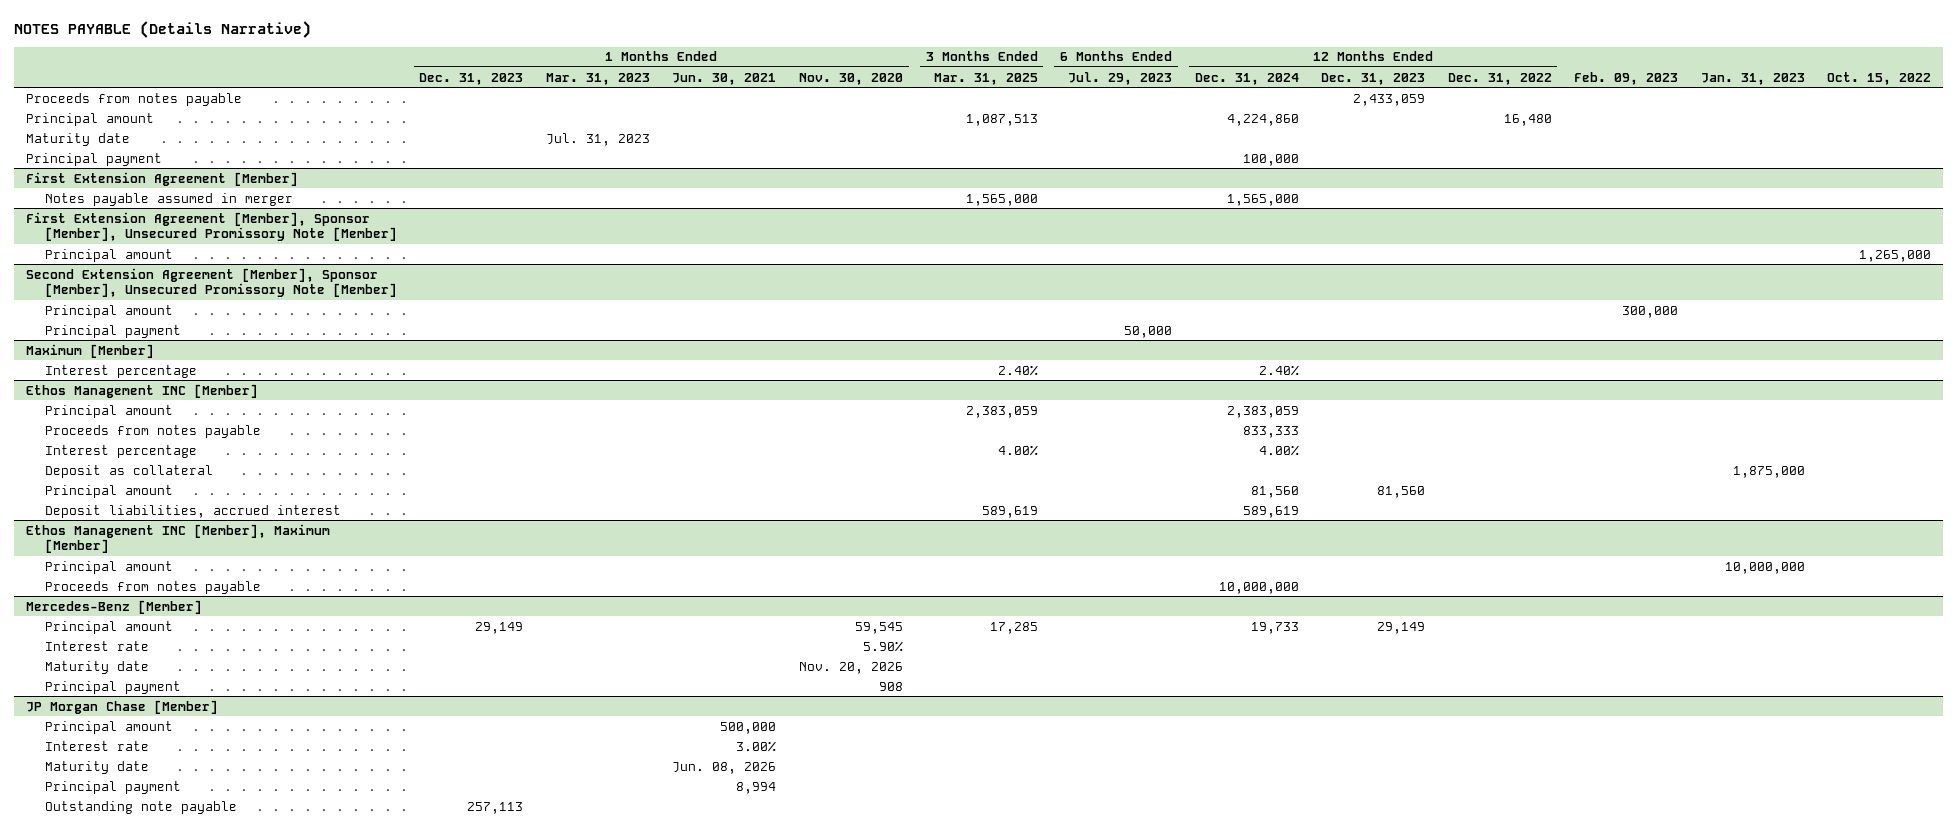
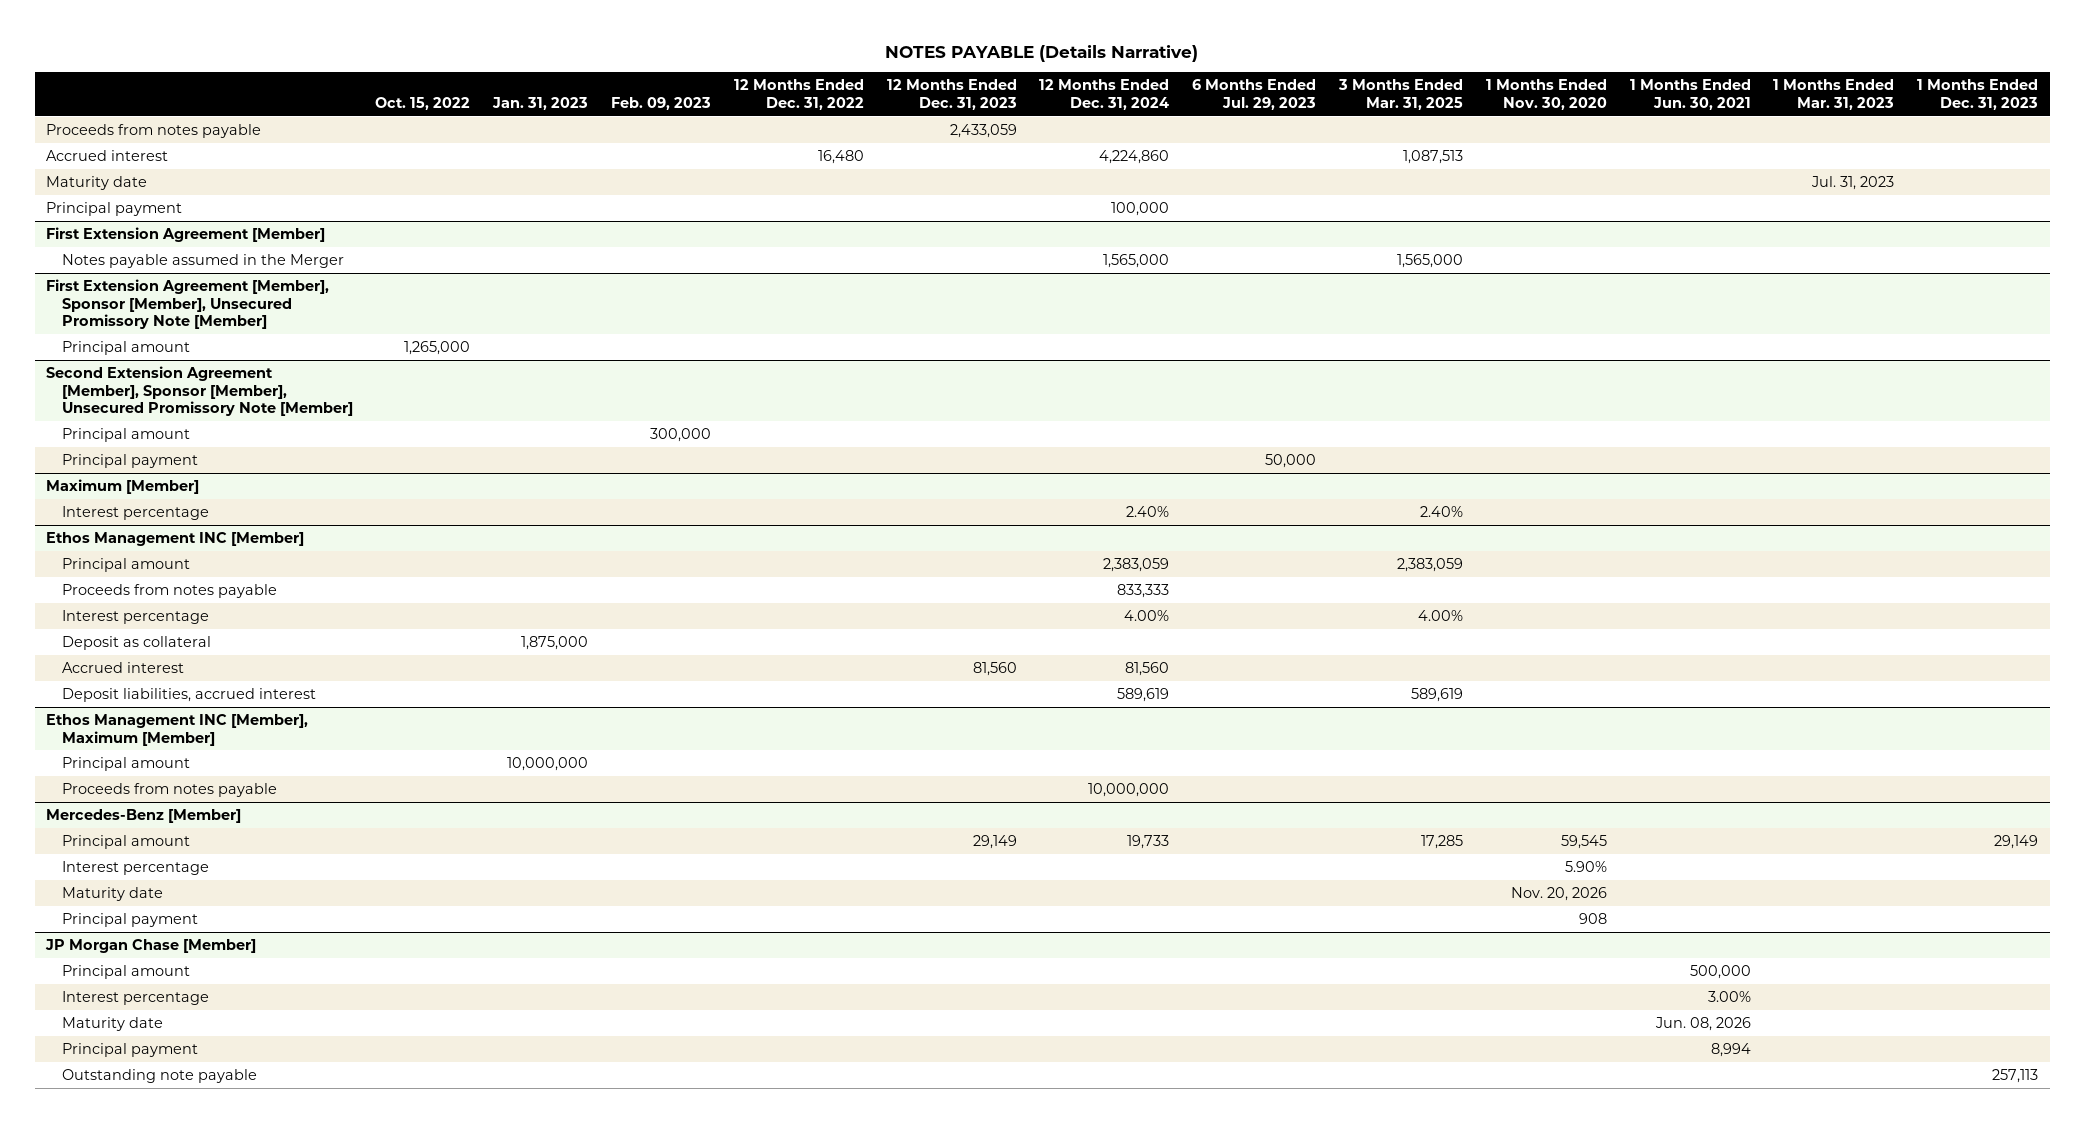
- | 1 Months Ended Dec. 31, 2023 | 1 Months Ended Mar. 31, 2023 | 1 Months Ended Jun. 30, 2021 | 1 Months Ended Nov. 30, 2020 | 3 Months Ended Mar. 31, 2025 | 6 Months Ended Jul. 29, 2023 | 12 Months Ended Dec. 31, 2024 | 12 Months Ended Dec. 31, 2023 | 12 Months Ended Dec. 31, 2022 | Feb. 09, 2023 | Jan. 31, 2023 | Oct. 15, 2022
+ | Oct. 15, 2022 | Jan. 31, 2023 | Feb. 09, 2023 | 12 Months Ended Dec. 31, 2022 | 12 Months Ended Dec. 31, 2023 | 12 Months Ended Dec. 31, 2024 | 6 Months Ended Jul. 29, 2023 | 3 Months Ended Mar. 31, 2025 | 1 Months Ended Nov. 30, 2020 | 1 Months Ended Jun. 30, 2021 | 1 Months Ended Mar. 31, 2023 | 1 Months Ended Dec. 31, 2023
- Principal amount | | | | | 1,087,513 | | 4,224,860 | | 16,480 | | |
+ Accrued interest | | | | 16,480 | | 4,224,860 | | 1,087,513 | | | |
@ First Extension Agreement [Member]
- Notes payable assumed in merger | | | | | 1,565,000 | | 1,565,000 | | | | |
+ Notes payable assumed in the Merger | | | | | | 1,565,000 | | 1,565,000 | | | |
@ Ethos Management INC [Member]
- Principal amount | | | | | | | 81,560 | 81,560 | | | |
+ Accrued interest | | | | | 81,560 | 81,560 | | | | | |
@ Mercedes-Benz [Member]
- Interest rate | | | | 5.90% | | | | | | | |
+ Interest percentage | | | | | | | | | 5.90% | | |
@ JP Morgan Chase [Member]
- Interest rate | | | 3.00% | | | | | | | | |
+ Interest percentage | | | | | | | | | | 3.00% | |

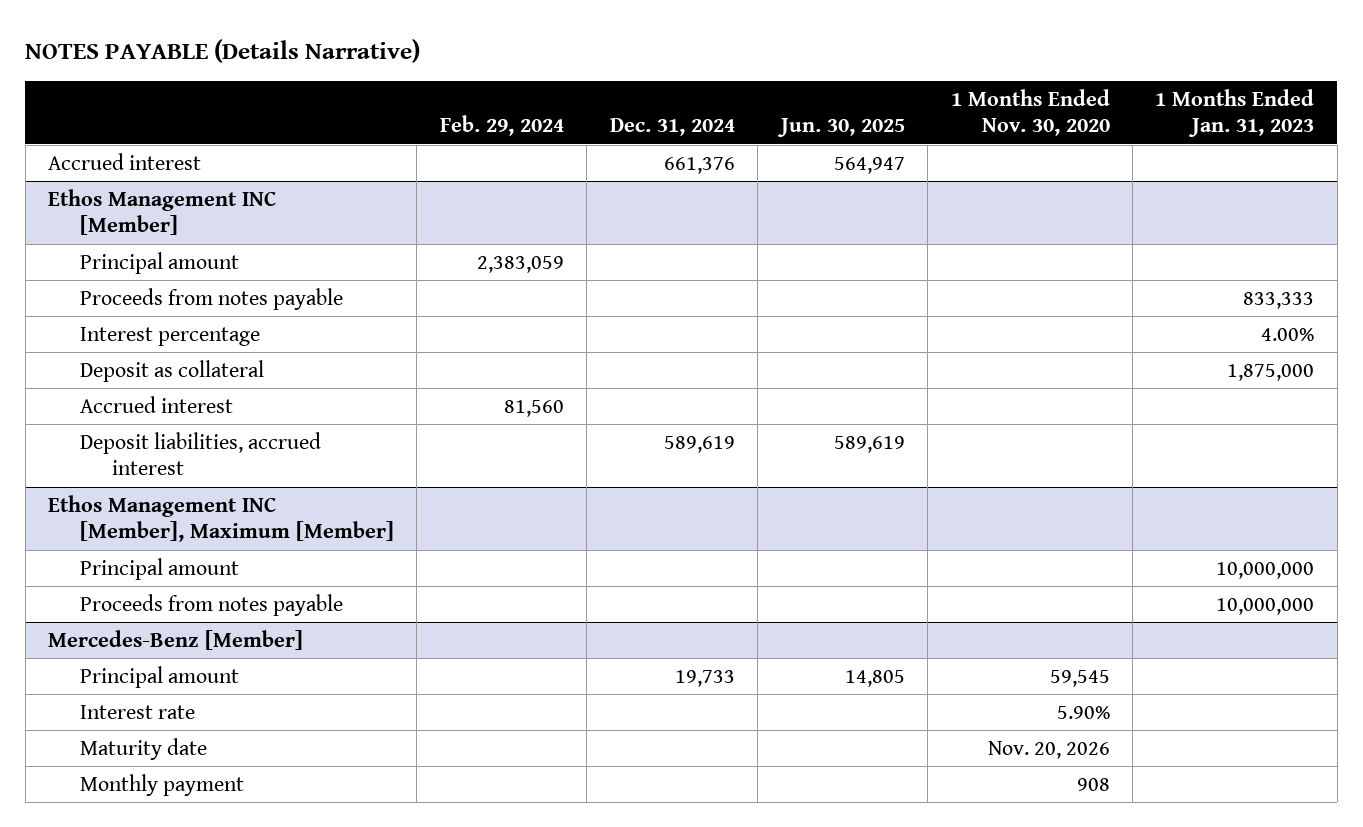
- | Oct. 15, 2022 | Jan. 31, 2023 | Feb. 09, 2023 | 12 Months Ended Dec. 31, 2022 | 12 Months Ended Dec. 31, 2023 | 12 Months Ended Dec. 31, 2024 | 6 Months Ended Jul. 29, 2023 | 3 Months Ended Mar. 31, 2025 | 1 Months Ended Nov. 30, 2020 | 1 Months Ended Jun. 30, 2021 | 1 Months Ended Mar. 31, 2023 | 1 Months Ended Dec. 31, 2023
+ | Feb. 29, 2024 | Dec. 31, 2024 | Jun. 30, 2025 | 1 Months Ended Nov. 30, 2020 | 1 Months Ended Jan. 31, 2023
- Proceeds from notes payable | | | | | 2,433,059 | | | | | | |
- Maturity date | | | | | | | | | | | Jul. 31, 2023 |
- Principal payment | | | | | | 100,000 | | | | | |
- First Extension Agreement [Member]
- Notes payable assumed in the Merger | | | | | | 1,565,000 | | 1,565,000 | | | |
- First Extension Agreement [Member], Sponsor [Member], Unsecured Promissory Note [Member]
- Principal amount | 1,265,000 | | | | | | | | | | |
- Second Extension Agreement [Member], Sponsor [Member], Unsecured Promissory Note [Member]
- Principal amount | | | 300,000 | | | | | | | | |
- Principal payment | | | | | | | 50,000 | | | | |
- Maximum [Member]
- Interest percentage | | | | | | 2.40% | | 2.40% | | | |
@ Mercedes-Benz [Member]
- Interest percentage | | | | | | | | | 5.90% | | |
+ Interest rate | | | | 5.90% |
- Principal payment | | | | | | | | | 908 | | |
- JP Morgan Chase [Member]
- Principal amount | | | | | | | | | | 500,000 | |
- Interest percentage | | | | | | | | | | 3.00% | |
- Maturity date | | | | | | | | | | Jun. 08, 2026 | |
- Principal payment | | | | | | | | | | 8,994 | |
- Outstanding note payable | | | | | | | | | | | | 257,113
@ Mercedes-Benz [Member]
+ Monthly payment | | | | 908 |

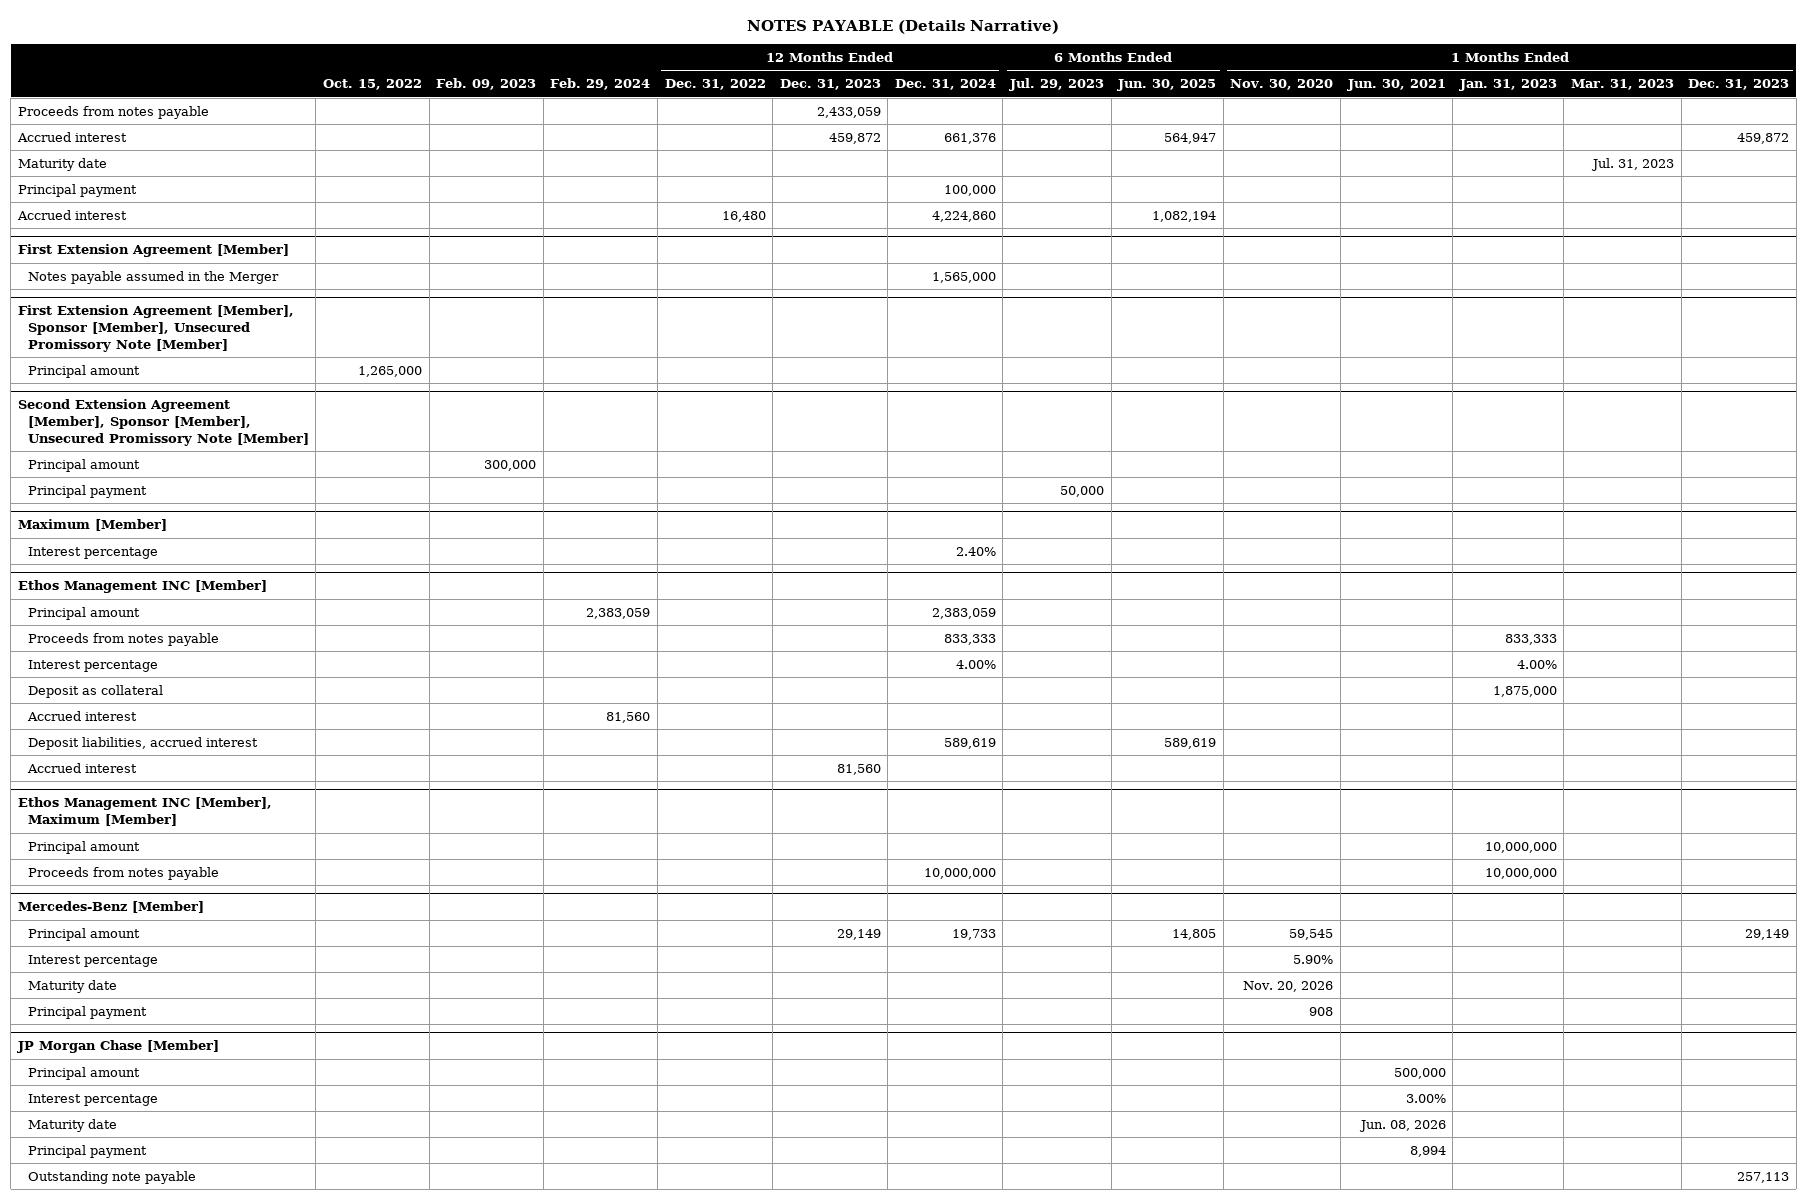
- | Feb. 29, 2024 | Dec. 31, 2024 | Jun. 30, 2025 | 1 Months Ended Nov. 30, 2020 | 1 Months Ended Jan. 31, 2023
+ | Oct. 15, 2022 | Feb. 09, 2023 | Feb. 29, 2024 | 12 Months Ended Dec. 31, 2022 | 12 Months Ended Dec. 31, 2023 | 12 Months Ended Dec. 31, 2024 | 6 Months Ended Jul. 29, 2023 | 6 Months Ended Jun. 30, 2025 | 1 Months Ended Nov. 30, 2020 | 1 Months Ended Jun. 30, 2021 | 1 Months Ended Jan. 31, 2023 | 1 Months Ended Mar. 31, 2023 | 1 Months Ended Dec. 31, 2023
+ Proceeds from notes payable | | | | | 2,433,059 | | | | | | | |
+ Maturity date | | | | | | | | | | | | Jul. 31, 2023 |
+ Principal payment | | | | | | 100,000 | | | | | | |
+ Accrued interest | | | | 16,480 | | 4,224,860 | | 1,082,194 | | | | |
+ First Extension Agreement [Member]
+ Notes payable assumed in the Merger | | | | | | 1,565,000 | | | | | | |
+ First Extension Agreement [Member], Sponsor [Member], Unsecured Promissory Note [Member]
+ Principal amount | 1,265,000 | | | | | | | | | | | |
+ Second Extension Agreement [Member], Sponsor [Member], Unsecured Promissory Note [Member]
+ Principal amount | | 300,000 | | | | | | | | | | |
+ Principal payment | | | | | | | 50,000 | | | | | |
+ Maximum [Member]
+ Interest percentage | | | | | | 2.40% | | | | | | |
@ Ethos Management INC [Member]
+ Accrued interest | | | | | 81,560 | | | | | | | |
@ Mercedes-Benz [Member]
- Interest rate | | | | 5.90% |
+ Interest percentage | | | | | | | | | 5.90% | | | |
- Monthly payment | | | | 908 |
+ Principal payment | | | | | | | | | 908 | | | |
+ JP Morgan Chase [Member]
+ Principal amount | | | | | | | | | | 500,000 | | |
+ Interest percentage | | | | | | | | | | 3.00% | | |
+ Maturity date | | | | | | | | | | Jun. 08, 2026 | | |
+ Principal payment | | | | | | | | | | 8,994 | | |
+ Outstanding note payable | | | | | | | | | | | | | 257,113

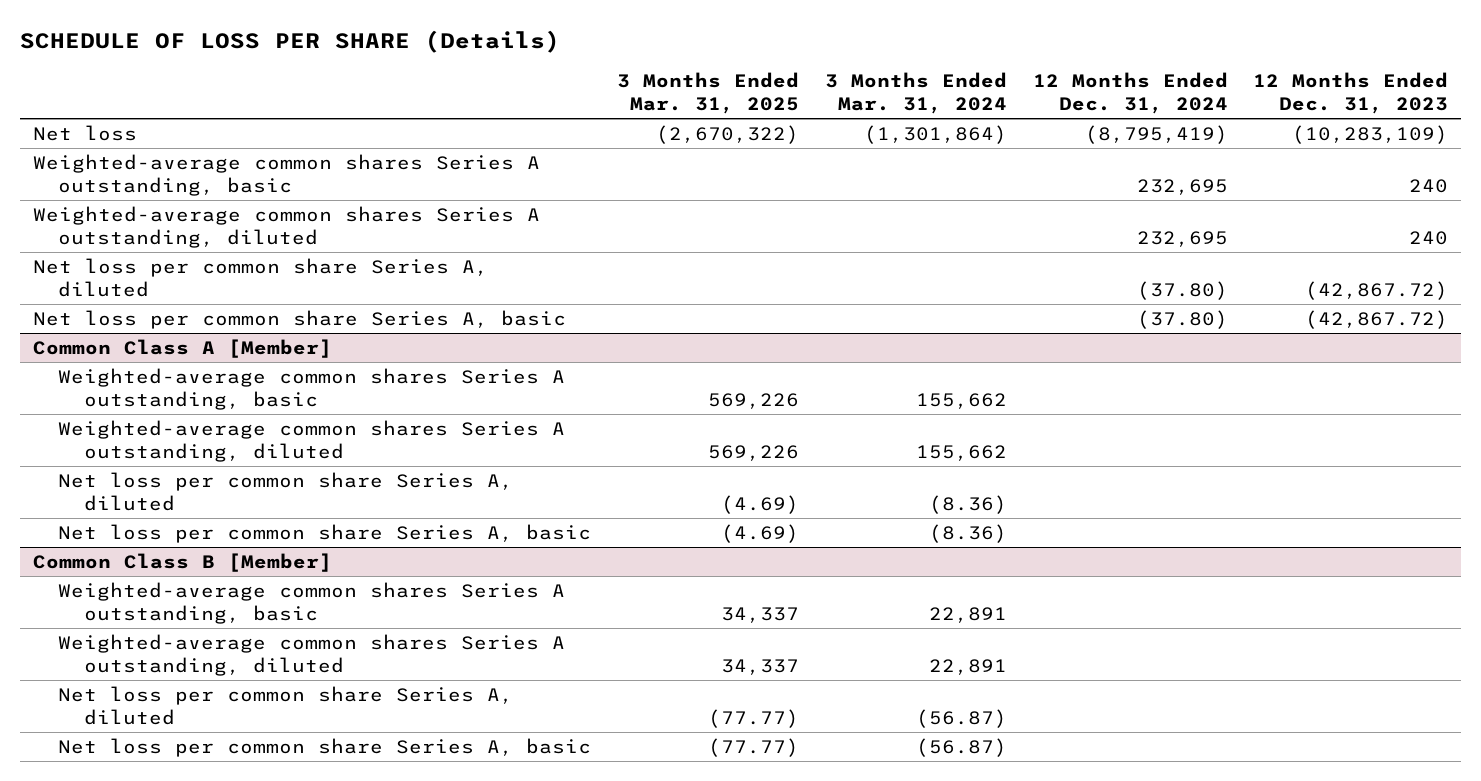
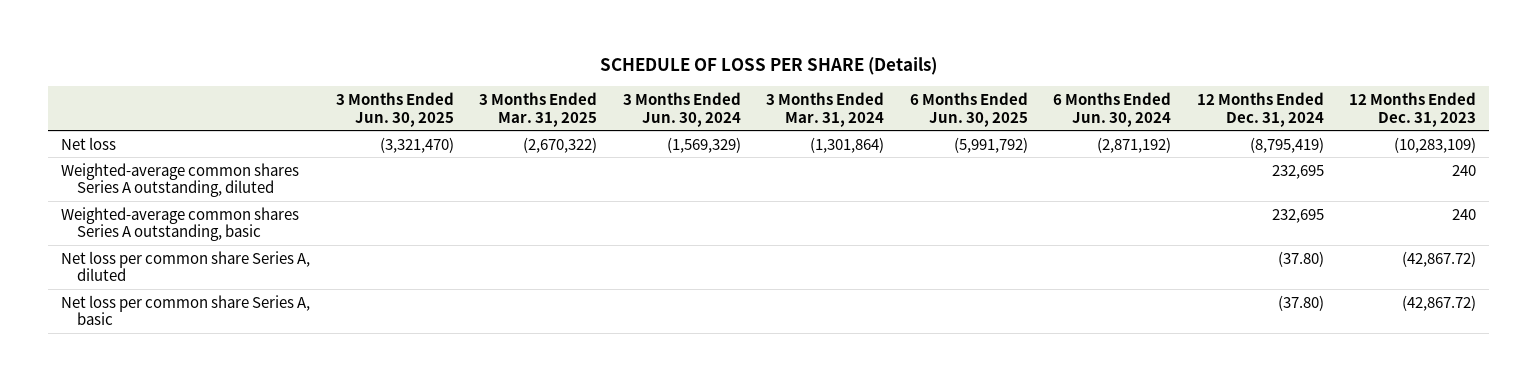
- | 3 Months Ended Mar. 31, 2025 | 3 Months Ended Mar. 31, 2024 | 12 Months Ended Dec. 31, 2024 | 12 Months Ended Dec. 31, 2023
+ | 3 Months Ended Jun. 30, 2025 | 3 Months Ended Mar. 31, 2025 | 3 Months Ended Jun. 30, 2024 | 3 Months Ended Mar. 31, 2024 | 6 Months Ended Jun. 30, 2025 | 6 Months Ended Jun. 30, 2024 | 12 Months Ended Dec. 31, 2024 | 12 Months Ended Dec. 31, 2023
moved down: Weighted-average common shares Series A outstanding, basic | | | | | | | 232,695 | 240
- Common Class A [Member]
- Weighted-average common shares Series A outstanding, basic | 569,226 | 155,662 | |
- Weighted-average common shares Series A outstanding, diluted | 569,226 | 155,662 | |
- Net loss per common share Series A, diluted | (4.69) | (8.36) | |
- Net loss per common share Series A, basic | (4.69) | (8.36) | |
- Common Class B [Member]
- Weighted-average common shares Series A outstanding, basic | 34,337 | 22,891 | |
- Weighted-average common shares Series A outstanding, diluted | 34,337 | 22,891 | |
- Net loss per common share Series A, diluted | (77.77) | (56.87) | |
- Net loss per common share Series A, basic | (77.77) | (56.87) | |

